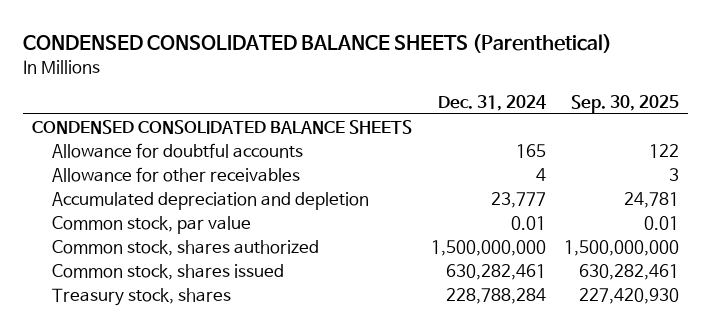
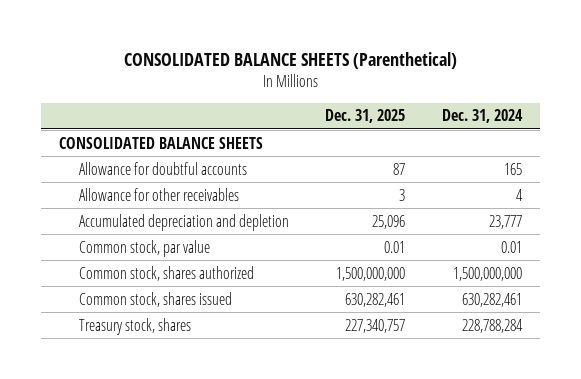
- CONDENSED CONSOLIDATED BALANCE SHEETS (Parenthetical)
+ CONSOLIDATED BALANCE SHEETS (Parenthetical)
- | Dec. 31, 2024 | Sep. 30, 2025
+ | Dec. 31, 2025 | Dec. 31, 2024
- CONDENSED CONSOLIDATED BALANCE SHEETS
+ CONSOLIDATED BALANCE SHEETS

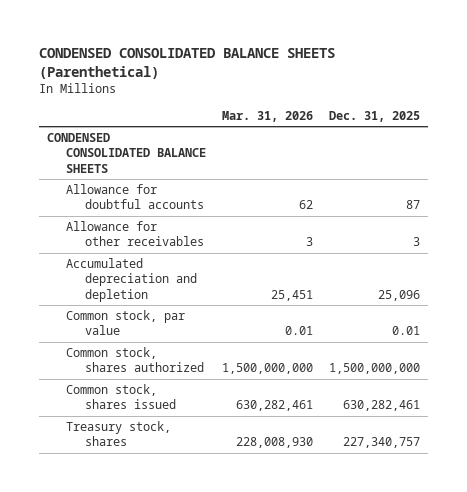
- CONSOLIDATED BALANCE SHEETS (Parenthetical)
+ CONDENSED CONSOLIDATED BALANCE SHEETS (Parenthetical)
- | Dec. 31, 2025 | Dec. 31, 2024
+ | Mar. 31, 2026 | Dec. 31, 2025
- CONSOLIDATED BALANCE SHEETS
+ CONDENSED CONSOLIDATED BALANCE SHEETS

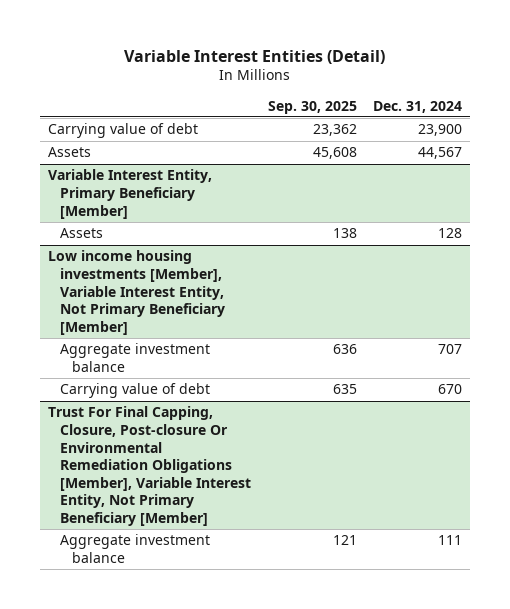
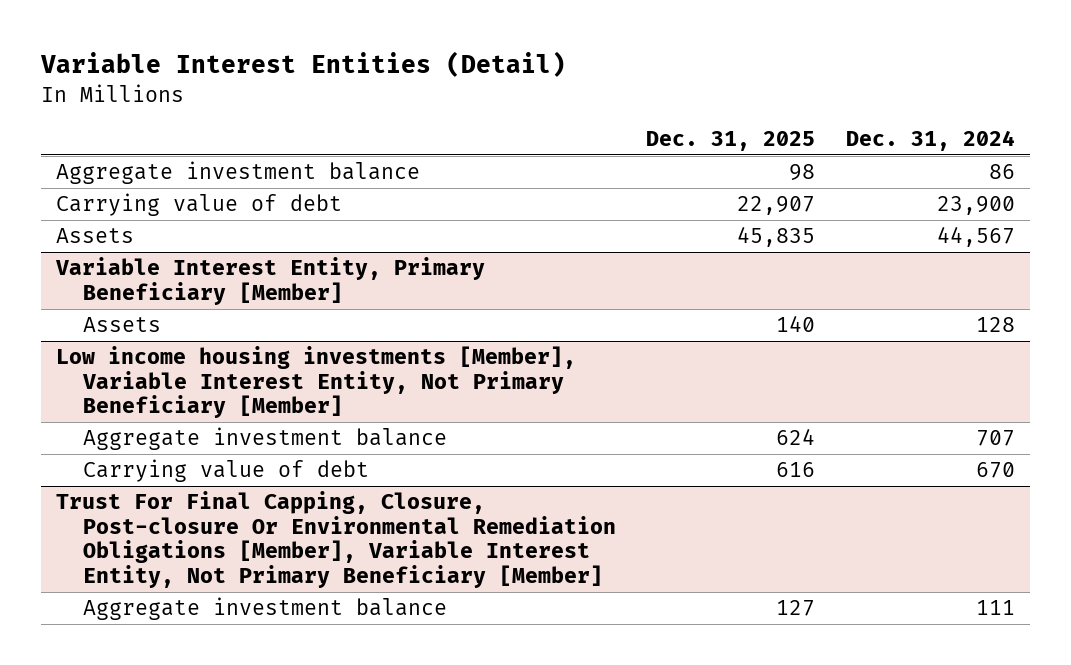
- | Sep. 30, 2025 | Dec. 31, 2024
+ | Dec. 31, 2025 | Dec. 31, 2024
+ Aggregate investment balance | 98 | 86

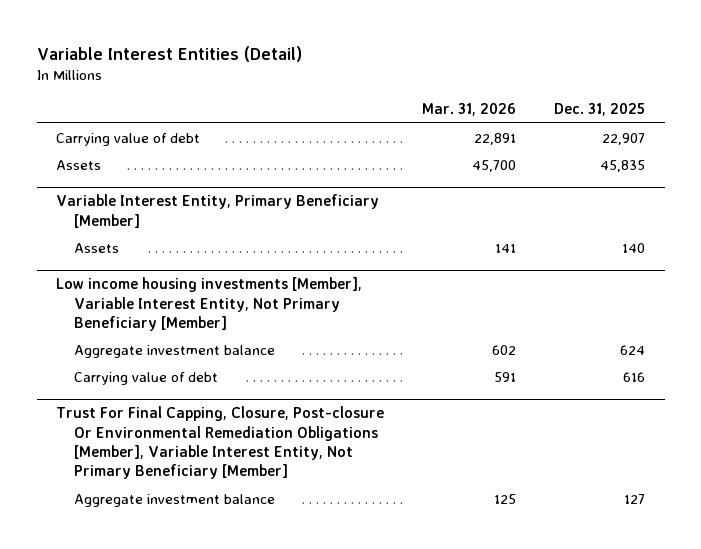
- | Dec. 31, 2025 | Dec. 31, 2024
+ | Mar. 31, 2026 | Dec. 31, 2025
- Aggregate investment balance | 98 | 86

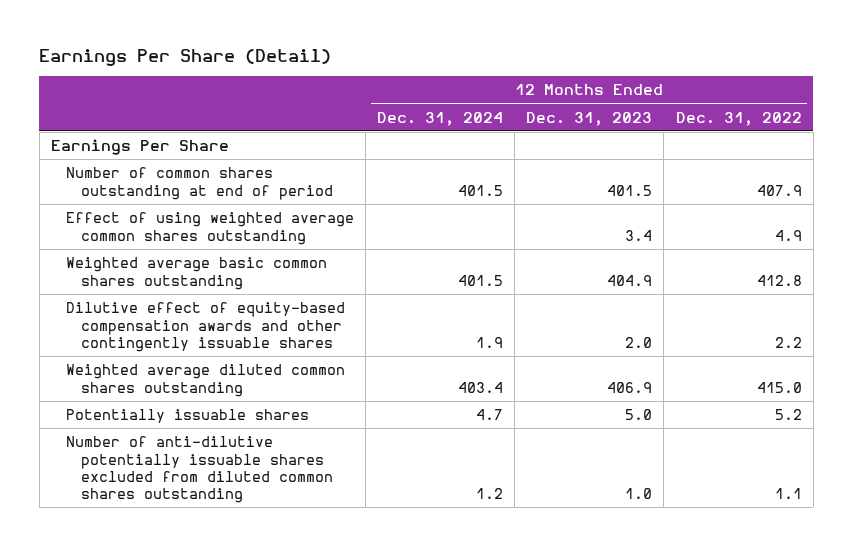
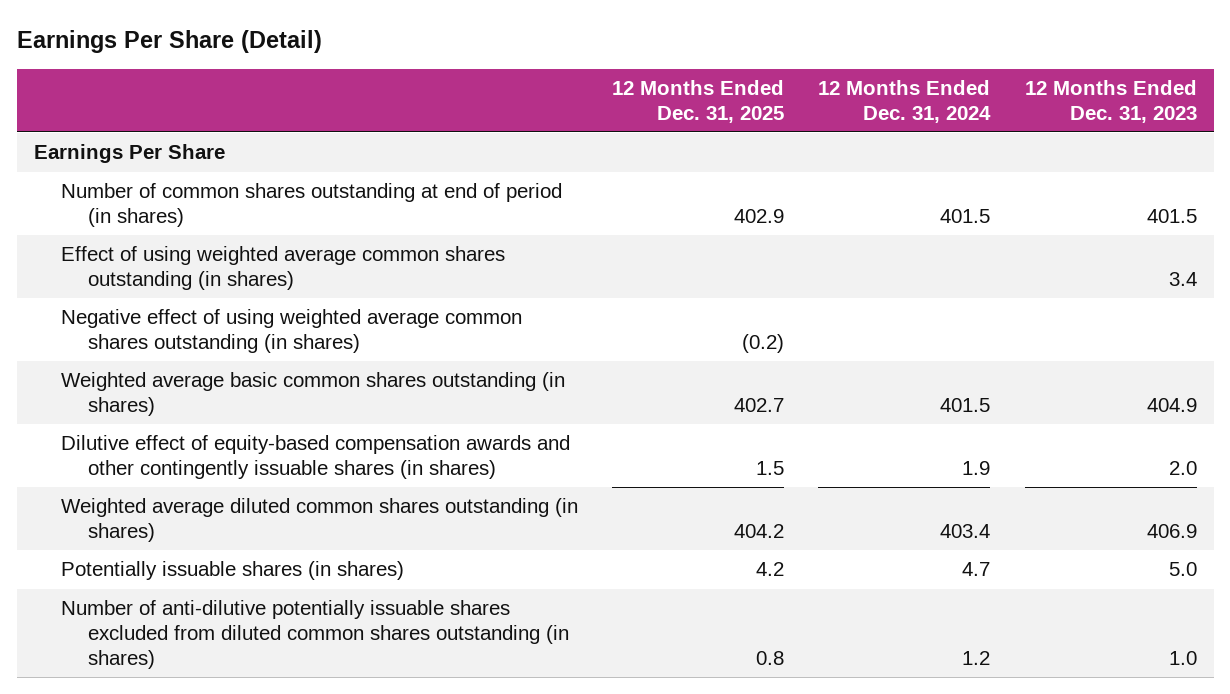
- | 12 Months Ended Dec. 31, 2024 | 12 Months Ended Dec. 31, 2023 | 12 Months Ended Dec. 31, 2022
+ | 12 Months Ended Dec. 31, 2025 | 12 Months Ended Dec. 31, 2024 | 12 Months Ended Dec. 31, 2023
- Number of common shares outstanding at end of period | 401.5 | 401.5 | 407.9
- Effect of using weighted average common shares outstanding | | 3.4 | 4.9
- Weighted average basic common shares outstanding | 401.5 | 404.9 | 412.8
- Dilutive effect of equity-based compensation awards and other contingently issuable shares | 1.9 | 2.0 | 2.2
- Weighted average diluted common shares outstanding | 403.4 | 406.9 | 415.0
- Potentially issuable shares | 4.7 | 5.0 | 5.2
- Number of anti-dilutive potentially issuable shares excluded from diluted common shares outstanding | 1.2 | 1.0 | 1.1
+ Number of common shares outstanding at end of period (in shares) | 402.9 | 401.5 | 401.5
+ Effect of using weighted average common shares outstanding (in shares) | | | 3.4
+ Negative effect of using weighted average common shares outstanding (in shares) | (0.2) | |
+ Weighted average basic common shares outstanding (in shares) | 402.7 | 401.5 | 404.9
+ Dilutive effect of equity-based compensation awards and other contingently issuable shares (in shares) | 1.5 | 1.9 | 2.0
+ Weighted average diluted common shares outstanding (in shares) | 404.2 | 403.4 | 406.9
+ Potentially issuable shares (in shares) | 4.2 | 4.7 | 5.0
+ Number of anti-dilutive potentially issuable shares excluded from diluted common shares outstanding (in shares) | 0.8 | 1.2 | 1.0

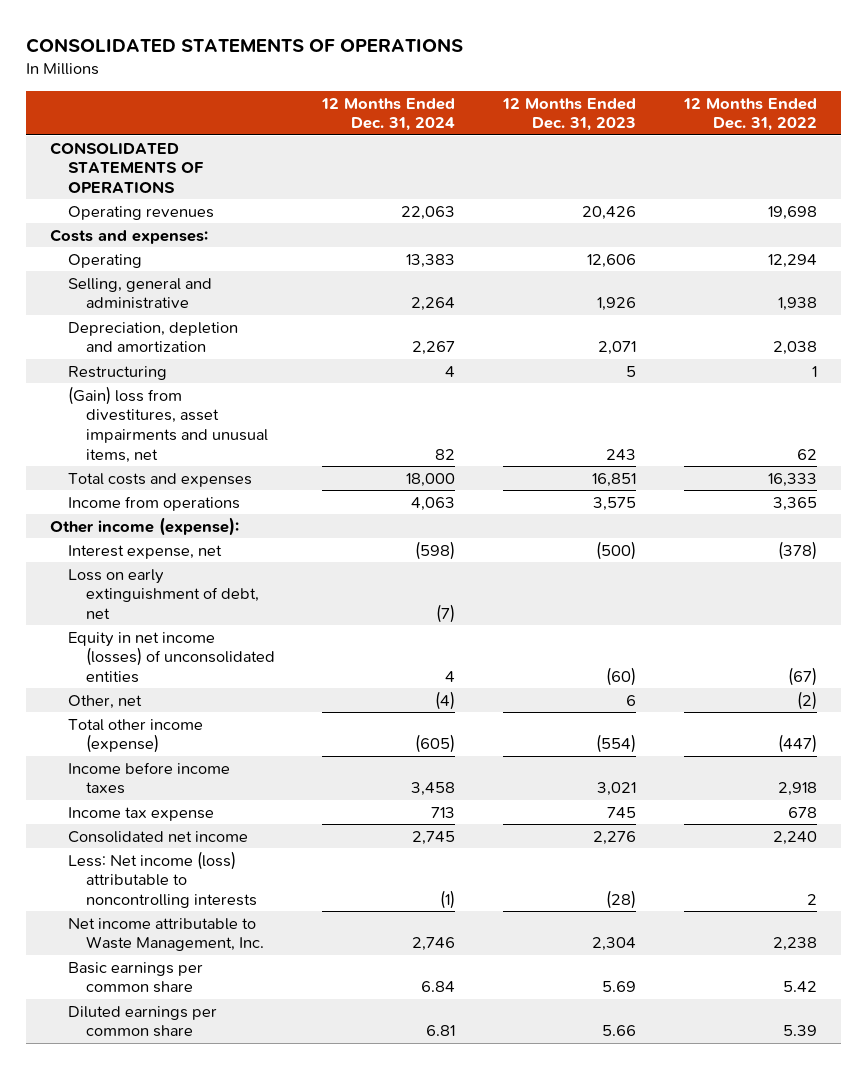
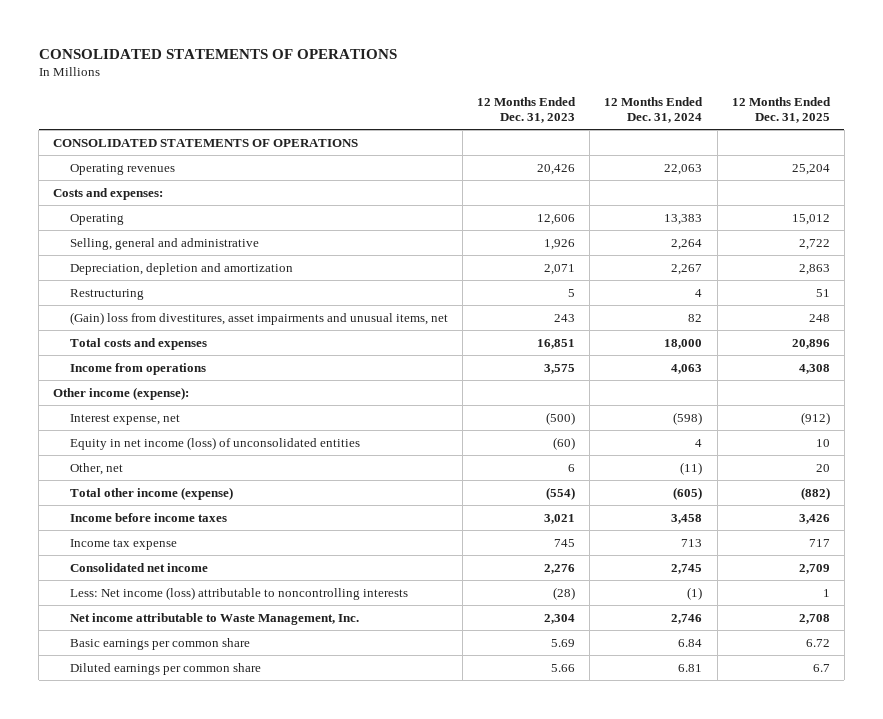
- | 12 Months Ended Dec. 31, 2024 | 12 Months Ended Dec. 31, 2023 | 12 Months Ended Dec. 31, 2022
+ | 12 Months Ended Dec. 31, 2023 | 12 Months Ended Dec. 31, 2024 | 12 Months Ended Dec. 31, 2025
- Loss on early extinguishment of debt, net | (7) | |
- Equity in net income (losses) of unconsolidated entities | 4 | (60) | (67)
- Other, net | (4) | 6 | (2)
+ Equity in net income (loss) of unconsolidated entities | (60) | 4 | 10
+ Other, net | 6 | (11) | 20

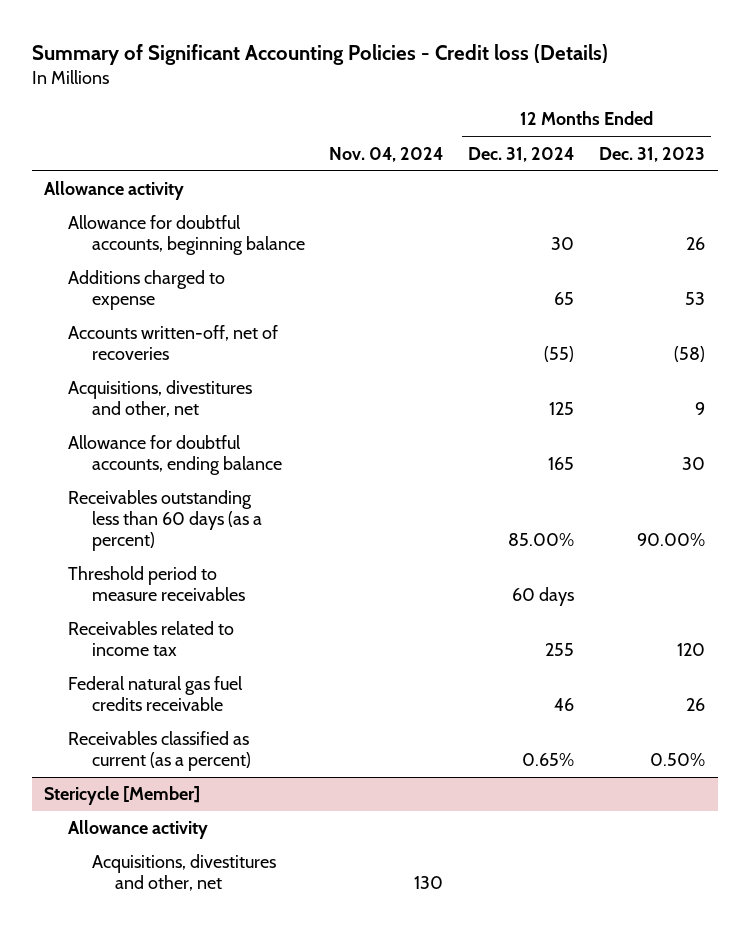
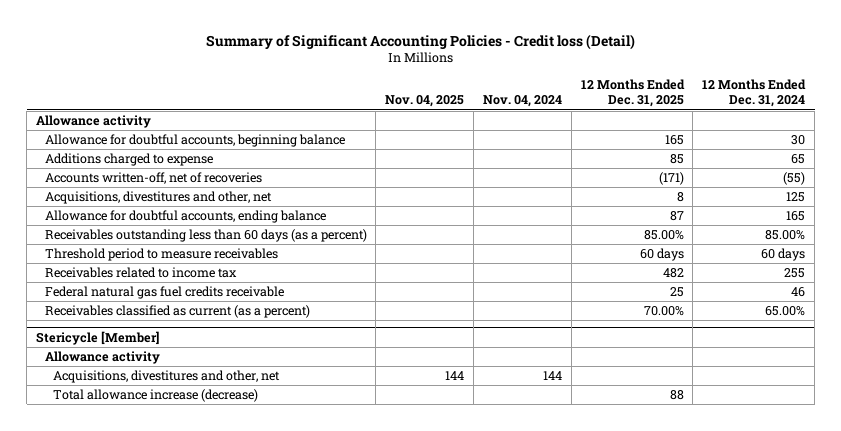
- Summary of Significant Accounting Policies - Credit loss (Details)
+ Summary of Significant Accounting Policies - Credit loss (Detail)
- | Nov. 04, 2024 | 12 Months Ended Dec. 31, 2024 | 12 Months Ended Dec. 31, 2023
+ | Nov. 04, 2025 | Nov. 04, 2024 | 12 Months Ended Dec. 31, 2025 | 12 Months Ended Dec. 31, 2024
- Receivables classified as current (as a percent) | | 0.65% | 0.50%
+ Receivables classified as current (as a percent) | | | 70.00% | 65.00%
@ Stericycle [Member]
- Acquisitions, divestitures and other, net | 130 | |
+ Acquisitions, divestitures and other, net | 144 | 144 | |
+ Total allowance increase (decrease) | | | 88 |

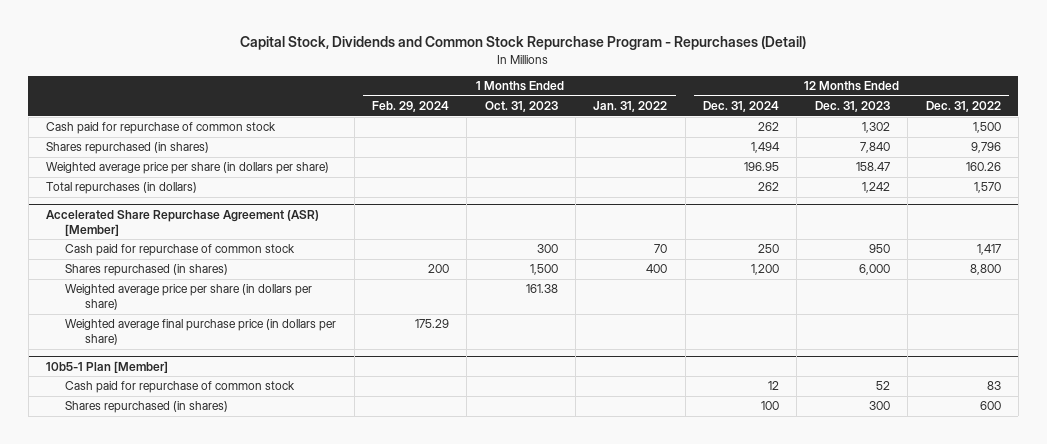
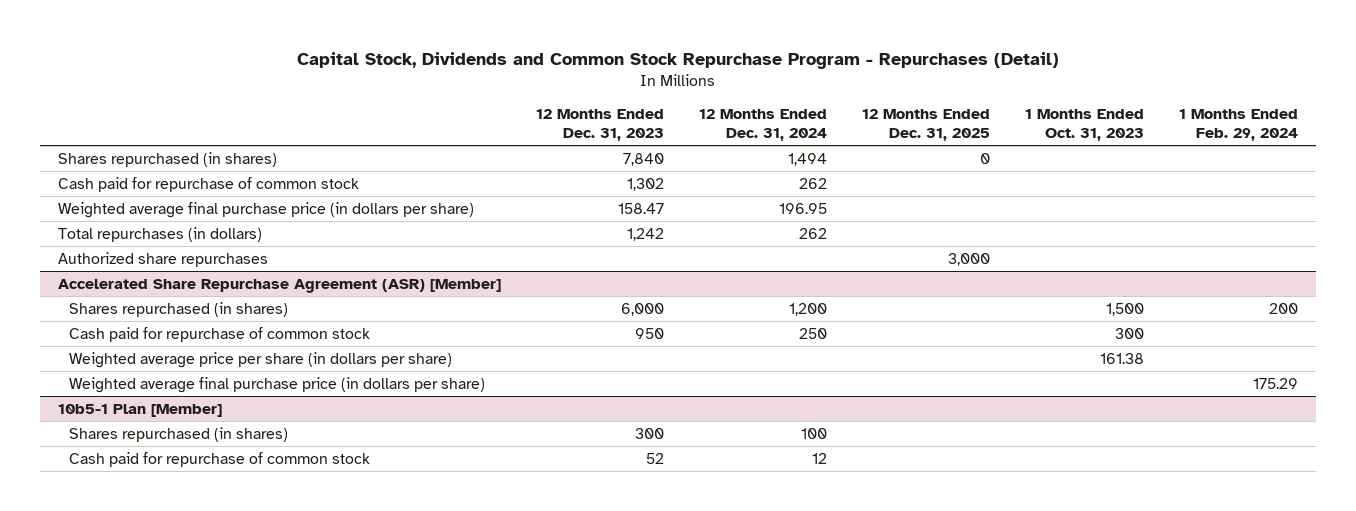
- | 1 Months Ended Feb. 29, 2024 | 1 Months Ended Oct. 31, 2023 | 1 Months Ended Jan. 31, 2022 | 12 Months Ended Dec. 31, 2024 | 12 Months Ended Dec. 31, 2023 | 12 Months Ended Dec. 31, 2022
+ | 12 Months Ended Dec. 31, 2023 | 12 Months Ended Dec. 31, 2024 | 12 Months Ended Dec. 31, 2025 | 1 Months Ended Oct. 31, 2023 | 1 Months Ended Feb. 29, 2024
- Weighted average price per share (in dollars per share) | | | | 196.95 | 158.47 | 160.26
moved down: Cash paid for repurchase of common stock | 1,302 | 262 | | |
+ Weighted average final purchase price (in dollars per share) | 158.47 | 196.95 | | |
+ Authorized share repurchases | | | 3,000 | |
@ Accelerated Share Repurchase Agreement (ASR) [Member]
moved down: Cash paid for repurchase of common stock | 950 | 250 | | 300 |
@ 10b5-1 Plan [Member]
moved down: Cash paid for repurchase of common stock | 52 | 12 | | |

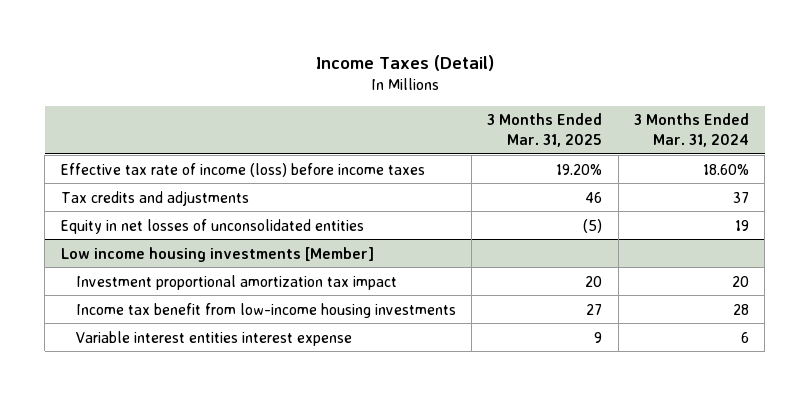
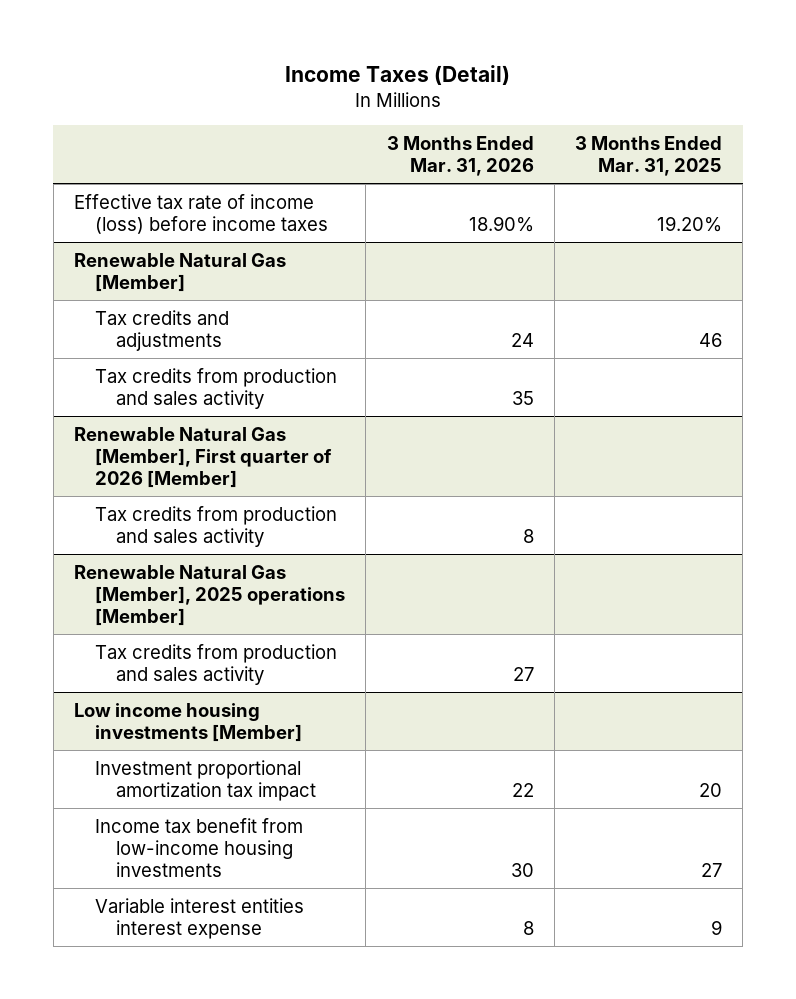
- | 3 Months Ended Mar. 31, 2025 | 3 Months Ended Mar. 31, 2024
+ | 3 Months Ended Mar. 31, 2026 | 3 Months Ended Mar. 31, 2025
+ Renewable Natural Gas [Member]
- Equity in net losses of unconsolidated entities | (5) | 19
+ Tax credits from production and sales activity | 35 |
+ Renewable Natural Gas [Member], First quarter of 2026 [Member]
+ Tax credits from production and sales activity | 8 |
+ Renewable Natural Gas [Member], 2025 operations [Member]
+ Tax credits from production and sales activity | 27 |

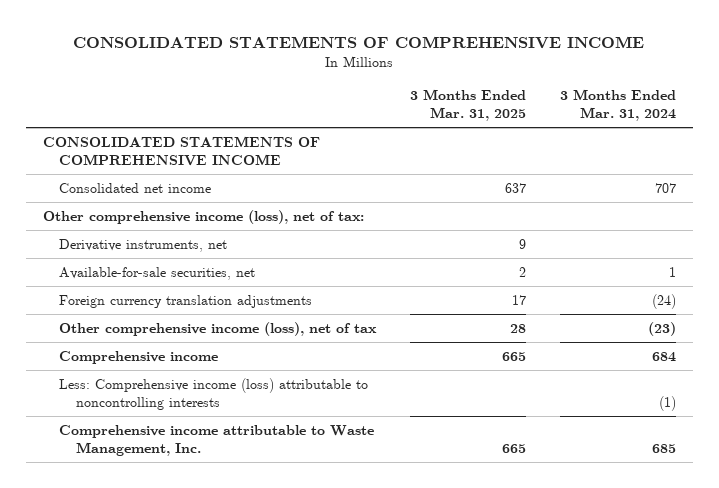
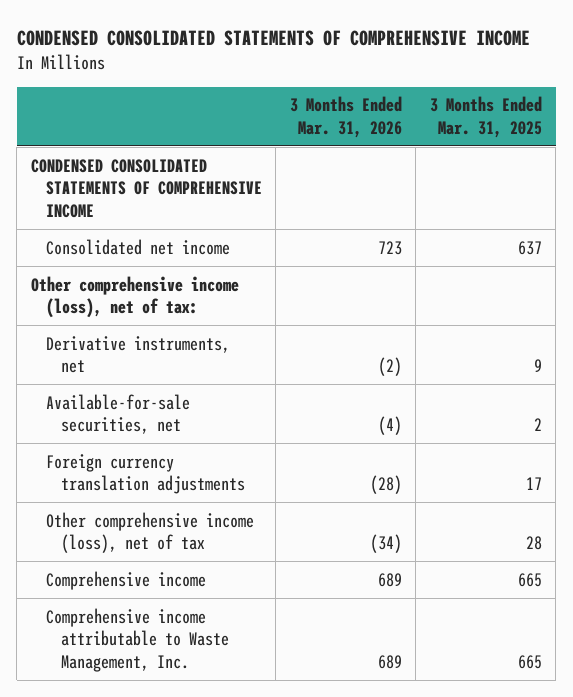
- CONSOLIDATED STATEMENTS OF COMPREHENSIVE INCOME
+ CONDENSED CONSOLIDATED STATEMENTS OF COMPREHENSIVE INCOME
- | 3 Months Ended Mar. 31, 2025 | 3 Months Ended Mar. 31, 2024
+ | 3 Months Ended Mar. 31, 2026 | 3 Months Ended Mar. 31, 2025
- CONSOLIDATED STATEMENTS OF COMPREHENSIVE INCOME
+ CONDENSED CONSOLIDATED STATEMENTS OF COMPREHENSIVE INCOME
- Less: Comprehensive income (loss) attributable to noncontrolling interests | | (1)

